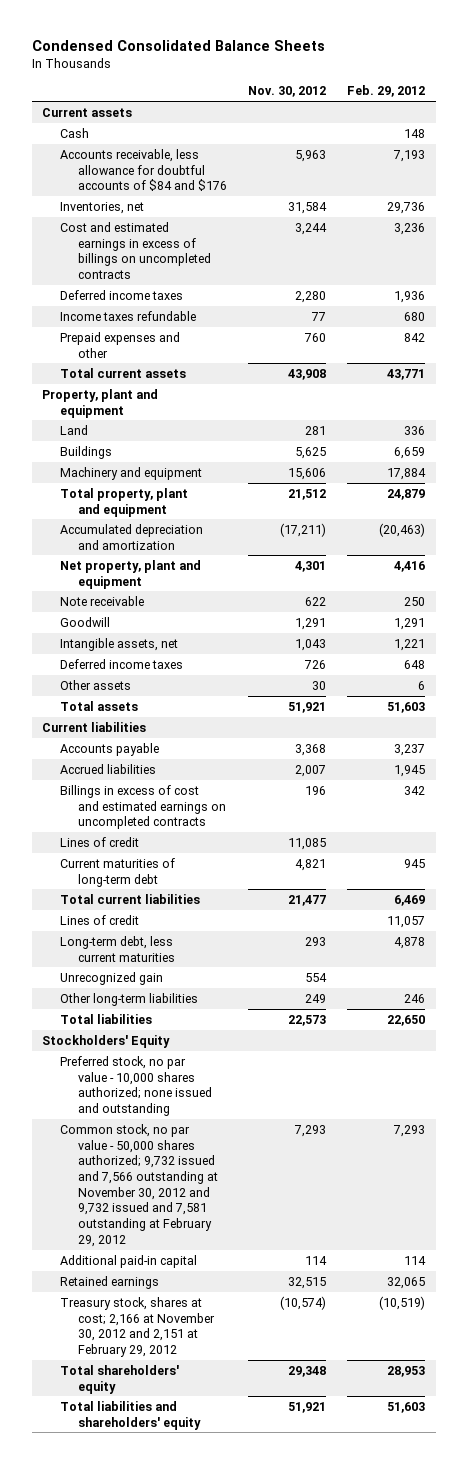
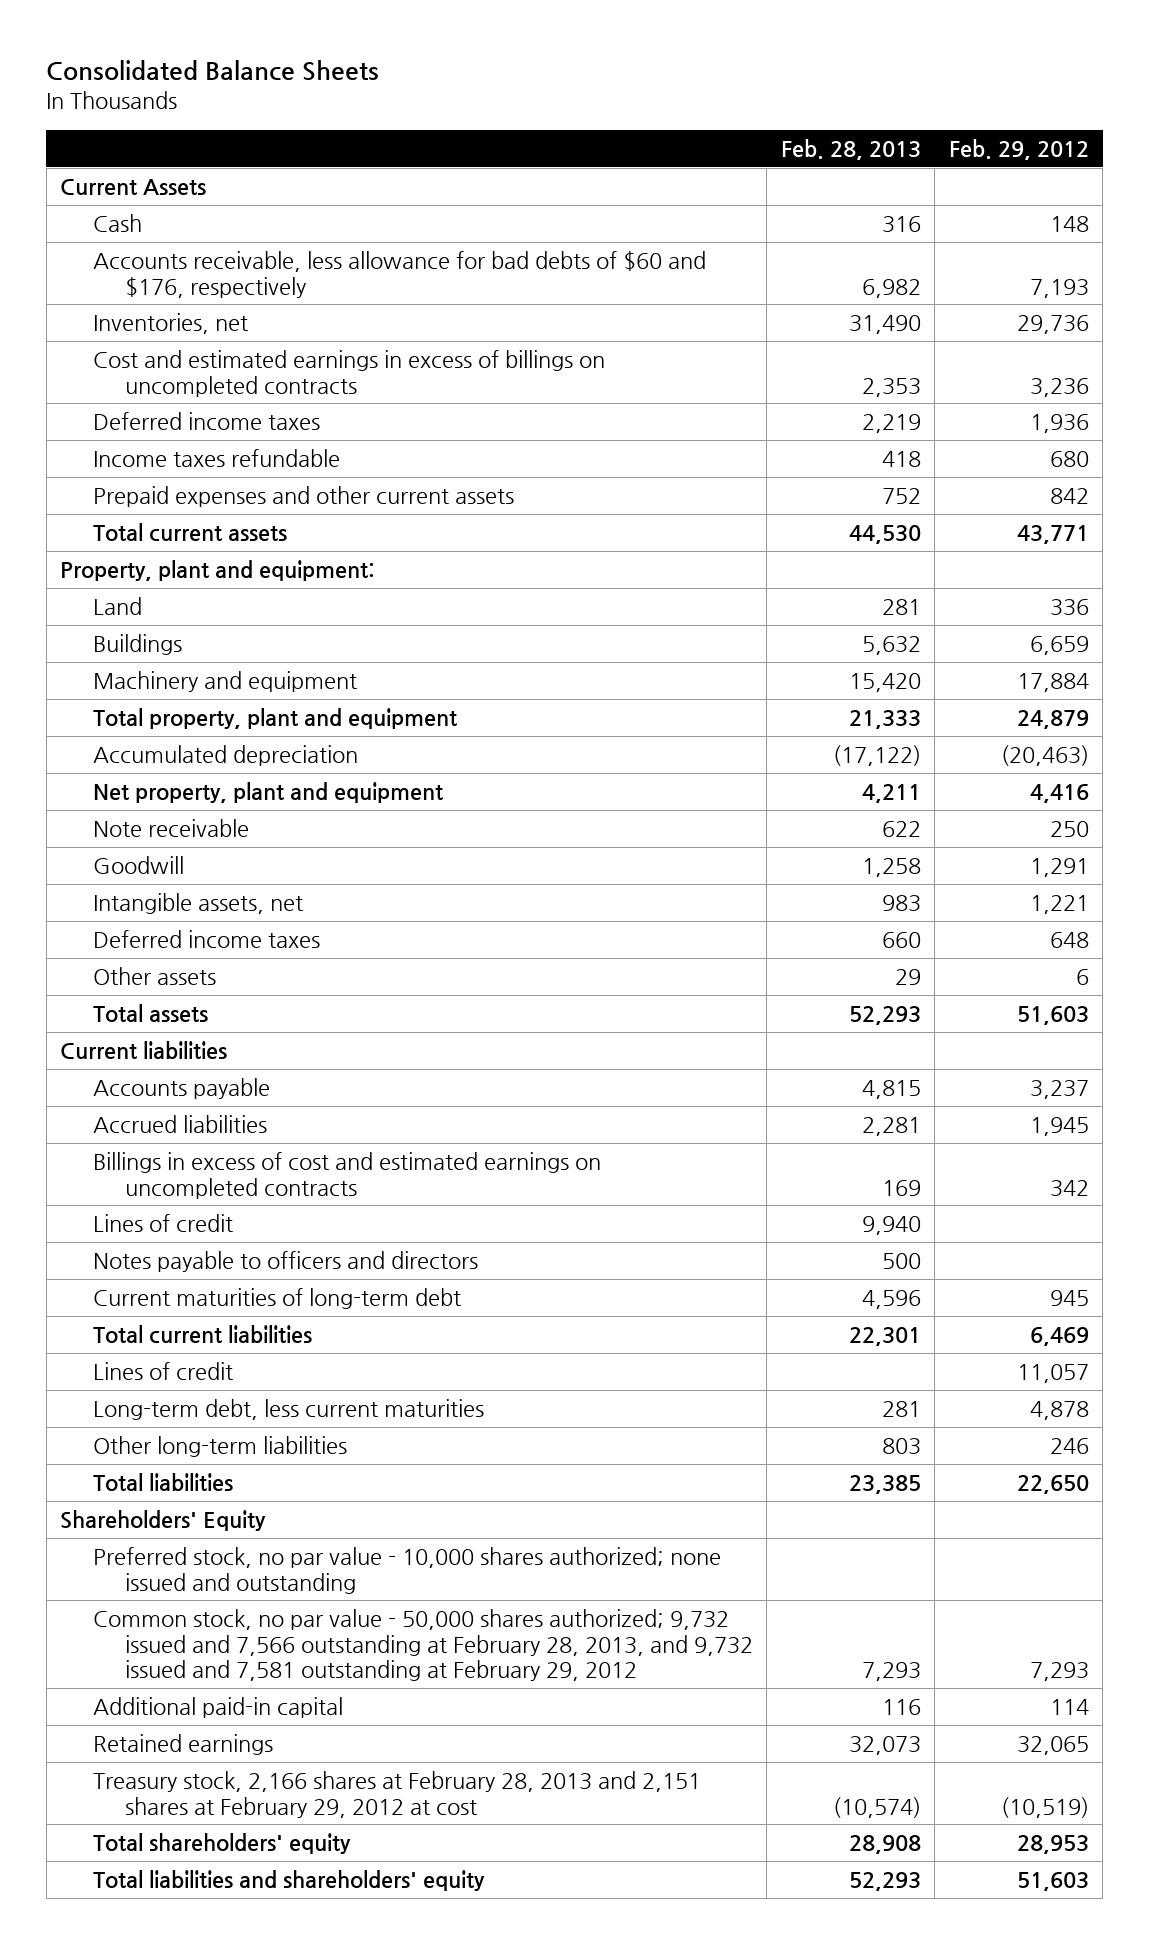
- Condensed Consolidated Balance Sheets
+ Consolidated Balance Sheets
- | Nov. 30, 2012 | Feb. 29, 2012
+ | Feb. 28, 2013 | Feb. 29, 2012
- Current assets
+ Current Assets
- Accounts receivable, less allowance for doubtful accounts of $84 and $176 | 5,963 | 7,193
+ Accounts receivable, less allowance for bad debts of $60 and $176, respectively | 6,982 | 7,193
- Prepaid expenses and other | 760 | 842
+ Prepaid expenses and other current assets | 752 | 842
- Property, plant and equipment
+ Property, plant and equipment:
- Accumulated depreciation and amortization | (17,211) | (20,463)
+ Accumulated depreciation | (17,122) | (20,463)
+ Notes payable to officers and directors | 500 |
- Unrecognized gain | 554 |
- Stockholders' Equity
+ Shareholders' Equity
- Common stock, no par value - 50,000 shares authorized; 9,732 issued and 7,566 outstanding at November 30, 2012 and 9,732 issued and 7,581 outstanding at February 29, 2012 | 7,293 | 7,293
+ Common stock, no par value - 50,000 shares authorized; 9,732 issued and 7,566 outstanding at February 28, 2013, and 9,732 issued and 7,581 outstanding at February 29, 2012 | 7,293 | 7,293
- Treasury stock, shares at cost; 2,166 at November 30, 2012 and 2,151 at February 29, 2012 | (10,574) | (10,519)
+ Treasury stock, 2,166 shares at February 28, 2013 and 2,151 shares at February 29, 2012 at cost | (10,574) | (10,519)

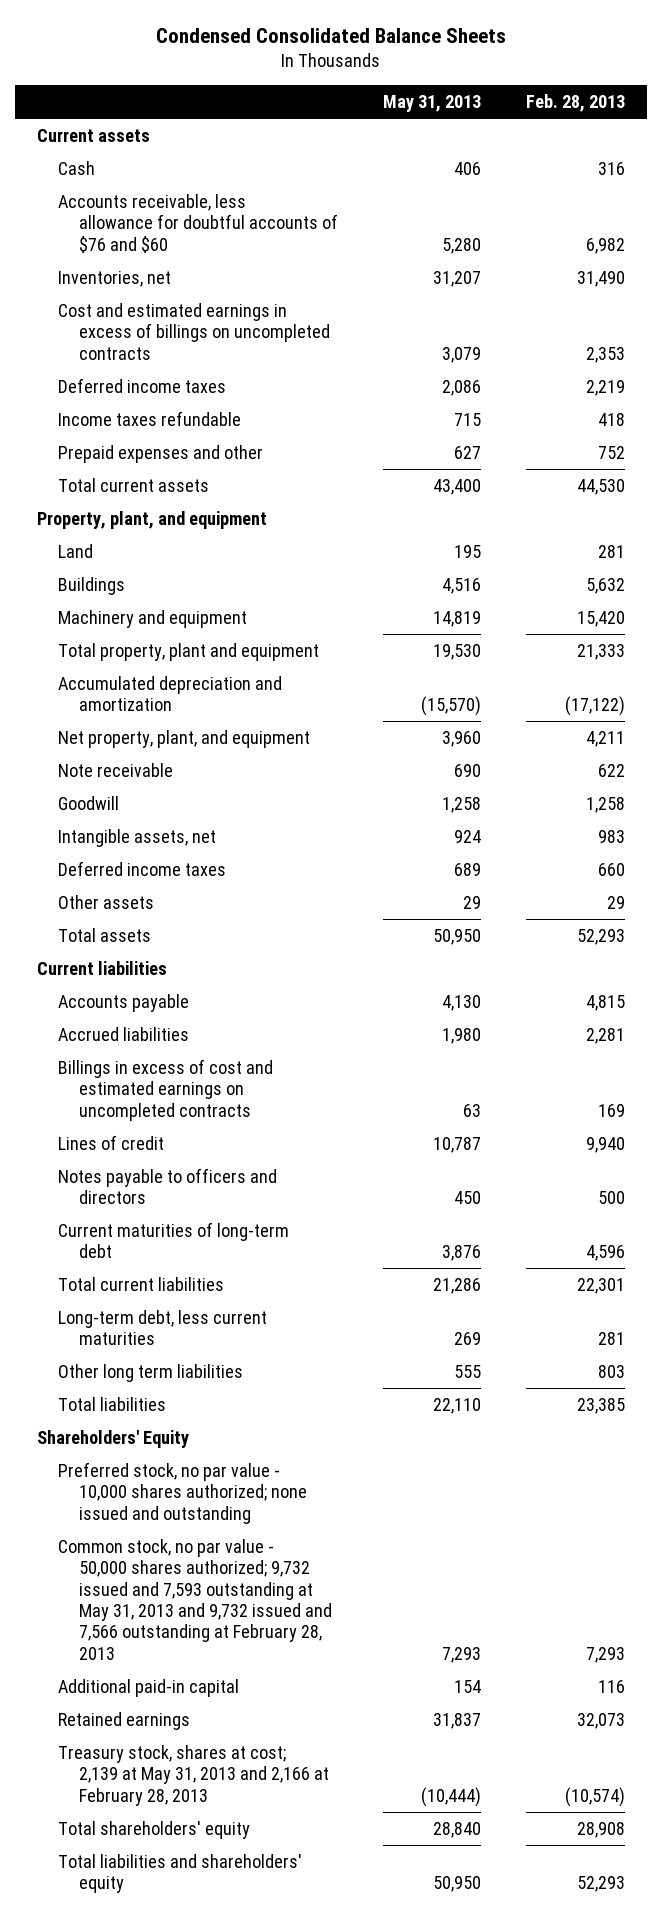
- Consolidated Balance Sheets
+ Condensed Consolidated Balance Sheets
- | Feb. 28, 2013 | Feb. 29, 2012
+ | May 31, 2013 | Feb. 28, 2013
- Current Assets
+ Current assets
- Accounts receivable, less allowance for bad debts of $60 and $176, respectively | 6,982 | 7,193
+ Accounts receivable, less allowance for doubtful accounts of $76 and $60 | 5,280 | 6,982
- Prepaid expenses and other current assets | 752 | 842
+ Prepaid expenses and other | 627 | 752
- Property, plant and equipment:
+ Property, plant, and equipment
- Accumulated depreciation | (17,122) | (20,463)
- Net property, plant and equipment | 4,211 | 4,416
+ Accumulated depreciation and amortization | (15,570) | (17,122)
+ Net property, plant, and equipment | 3,960 | 4,211
- Lines of credit | | 11,057
- Other long-term liabilities | 803 | 246
+ Other long term liabilities | 555 | 803
- Common stock, no par value - 50,000 shares authorized; 9,732 issued and 7,566 outstanding at February 28, 2013, and 9,732 issued and 7,581 outstanding at February 29, 2012 | 7,293 | 7,293
+ Common stock, no par value - 50,000 shares authorized; 9,732 issued and 7,593 outstanding at May 31, 2013 and 9,732 issued and 7,566 outstanding at February 28, 2013 | 7,293 | 7,293
- Treasury stock, 2,166 shares at February 28, 2013 and 2,151 shares at February 29, 2012 at cost | (10,574) | (10,519)
+ Treasury stock, shares at cost; 2,139 at May 31, 2013 and 2,166 at February 28, 2013 | (10,444) | (10,574)

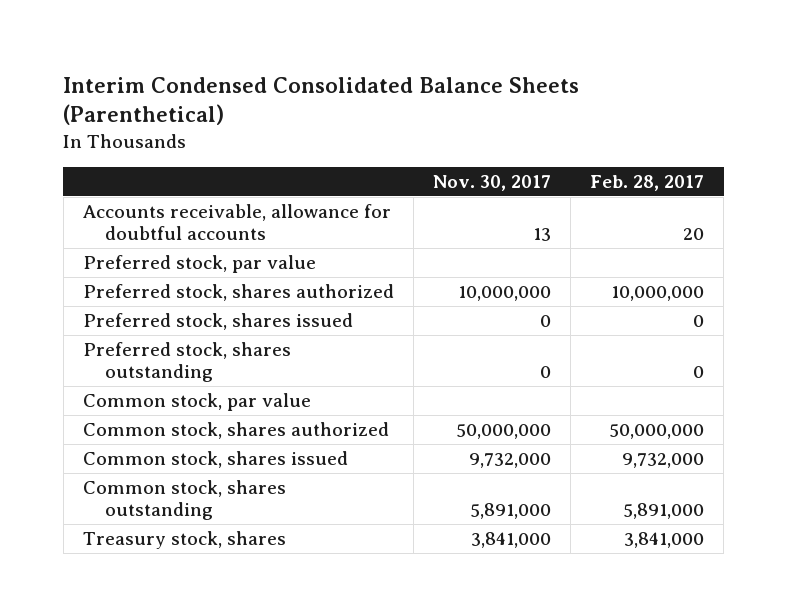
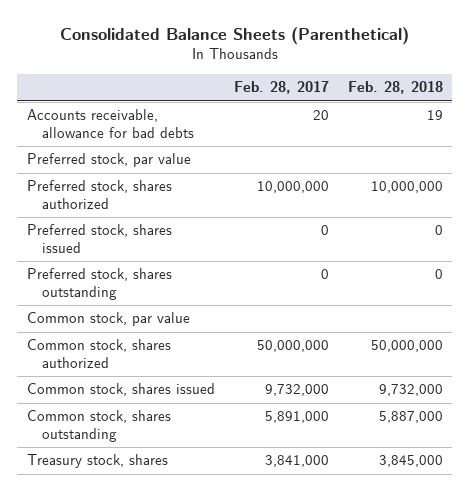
- Interim Condensed Consolidated Balance Sheets (Parenthetical)
+ Consolidated Balance Sheets (Parenthetical)
- | Nov. 30, 2017 | Feb. 28, 2017
+ | Feb. 28, 2017 | Feb. 28, 2018
- Accounts receivable, allowance for doubtful accounts | 13 | 20
+ Accounts receivable, allowance for bad debts | 20 | 19

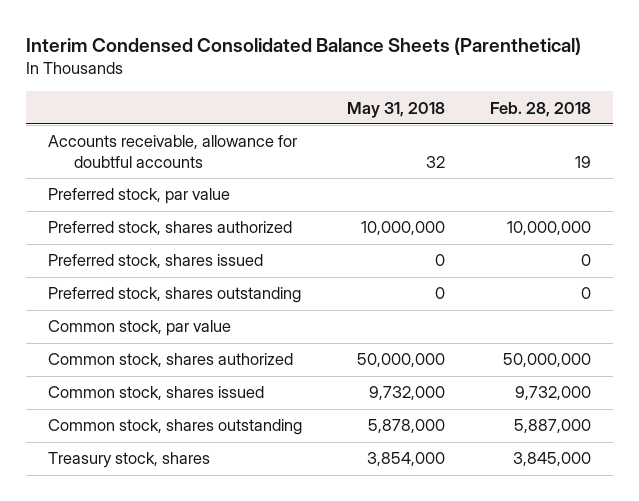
- Consolidated Balance Sheets (Parenthetical)
+ Interim Condensed Consolidated Balance Sheets (Parenthetical)
- | Feb. 28, 2017 | Feb. 28, 2018
+ | May 31, 2018 | Feb. 28, 2018
- Accounts receivable, allowance for bad debts | 20 | 19
+ Accounts receivable, allowance for doubtful accounts | 32 | 19

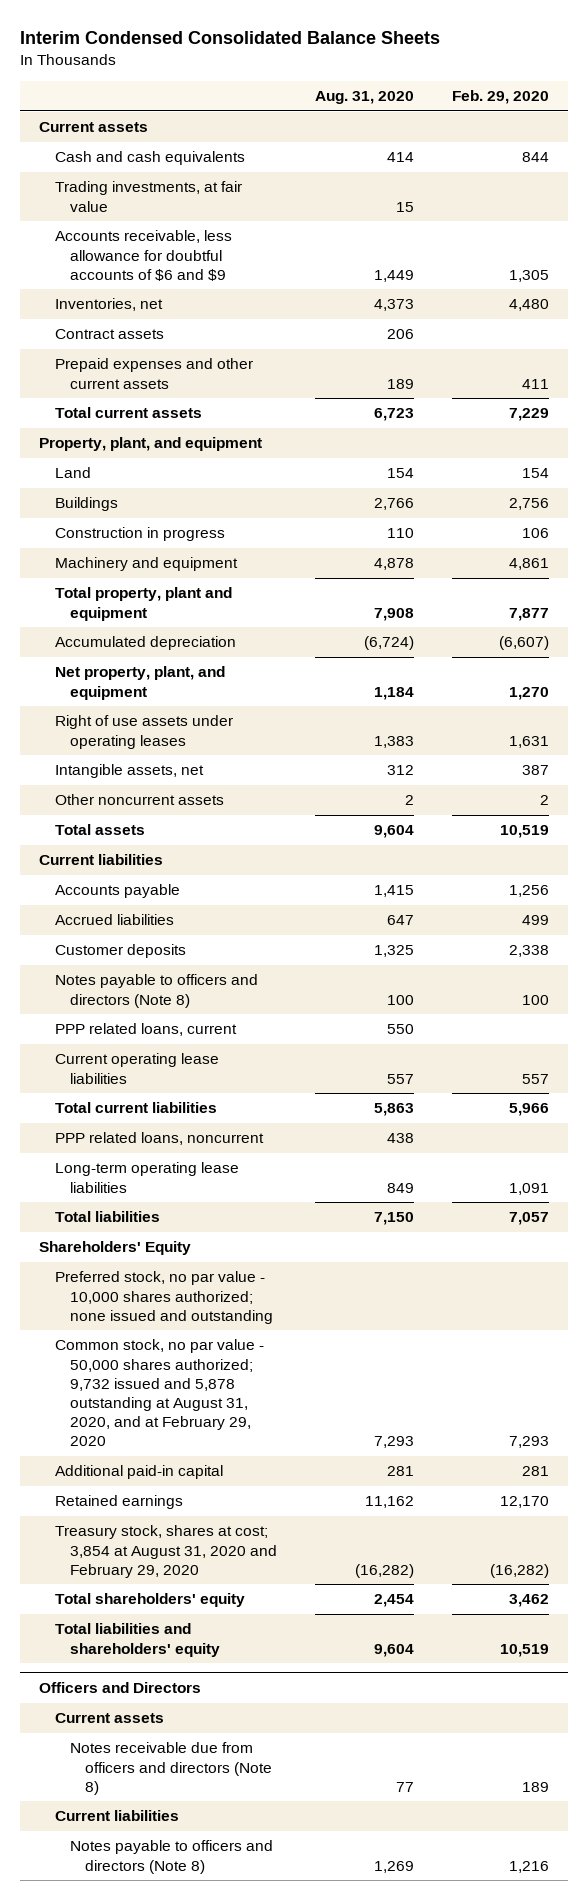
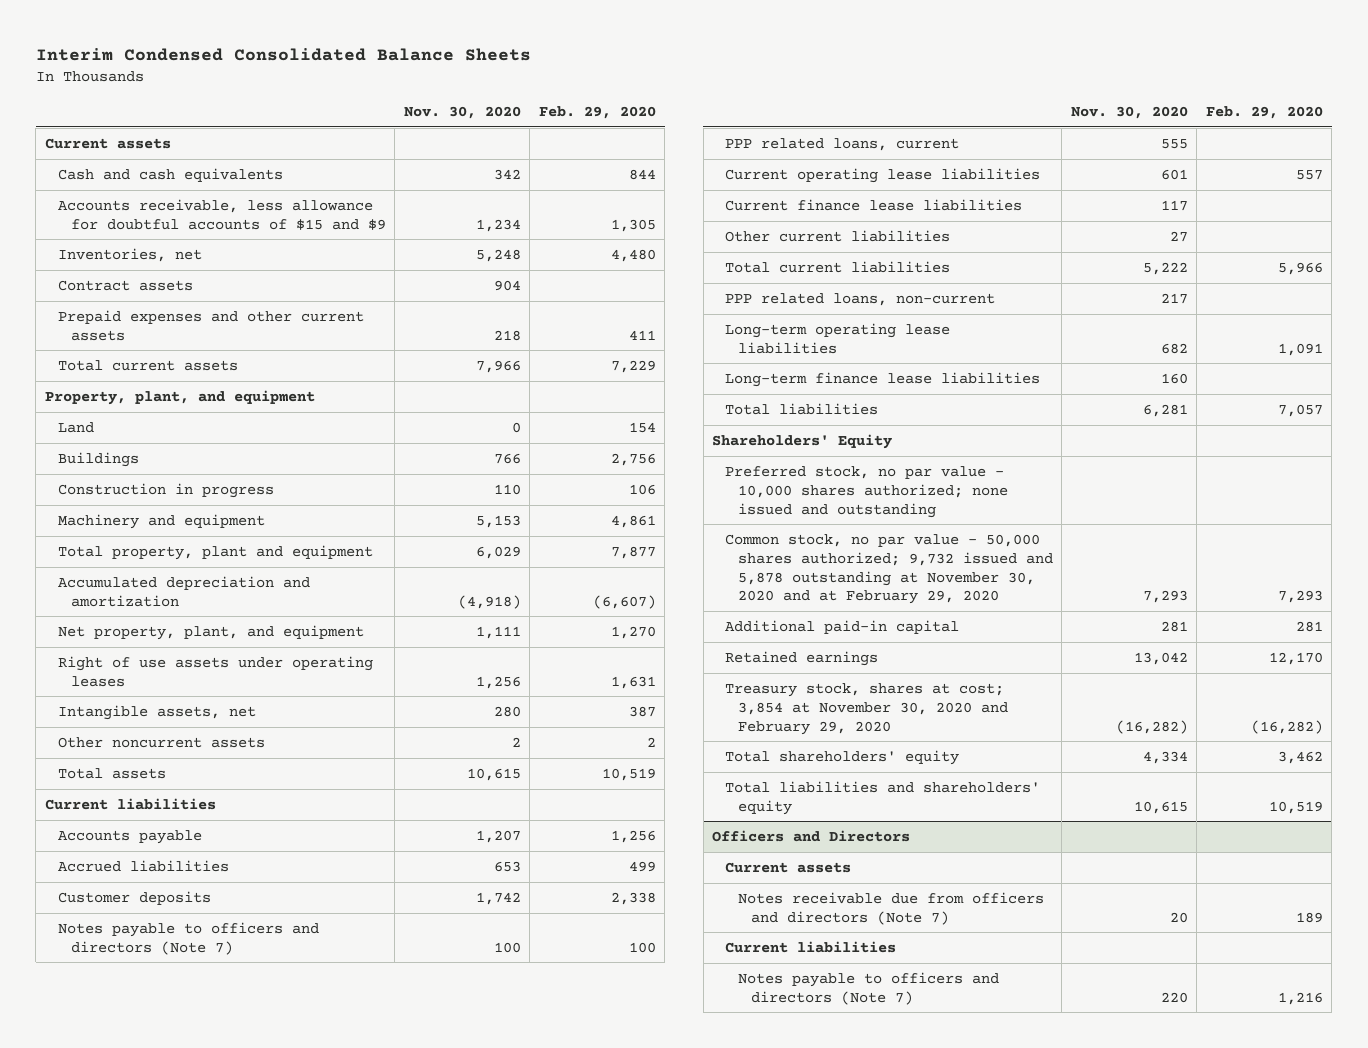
- | Aug. 31, 2020 | Feb. 29, 2020
+ | Nov. 30, 2020 | Feb. 29, 2020
- Trading investments, at fair value | 15 |
- Accounts receivable, less allowance for doubtful accounts of $6 and $9 | 1,449 | 1,305
+ Accounts receivable, less allowance for doubtful accounts of $15 and $9 | 1,234 | 1,305
- Accumulated depreciation | (6,724) | (6,607)
+ Accumulated depreciation and amortization | (4,918) | (6,607)
- Notes payable to officers and directors (Note 8) | 100 | 100
+ Notes payable to officers and directors (Note 7) | 100 | 100
+ Current finance lease liabilities | 117 |
+ Other current liabilities | 27 |
- PPP related loans, noncurrent | 438 |
+ PPP related loans, non-current | 217 |
+ Long-term finance lease liabilities | 160 |
- Common stock, no par value - 50,000 shares authorized; 9,732 issued and 5,878 outstanding at August 31, 2020, and at February 29, 2020 | 7,293 | 7,293
+ Common stock, no par value - 50,000 shares authorized; 9,732 issued and 5,878 outstanding at November 30, 2020 and at February 29, 2020 | 7,293 | 7,293
- Treasury stock, shares at cost; 3,854 at August 31, 2020 and February 29, 2020 | (16,282) | (16,282)
+ Treasury stock, shares at cost; 3,854 at November 30, 2020 and February 29, 2020 | (16,282) | (16,282)
@ Officers and Directors
- Notes receivable due from officers and directors (Note 8) | 77 | 189
+ Notes receivable due from officers and directors (Note 7) | 20 | 189
- Notes payable to officers and directors (Note 8) | 1,269 | 1,216
+ Notes payable to officers and directors (Note 7) | 220 | 1,216

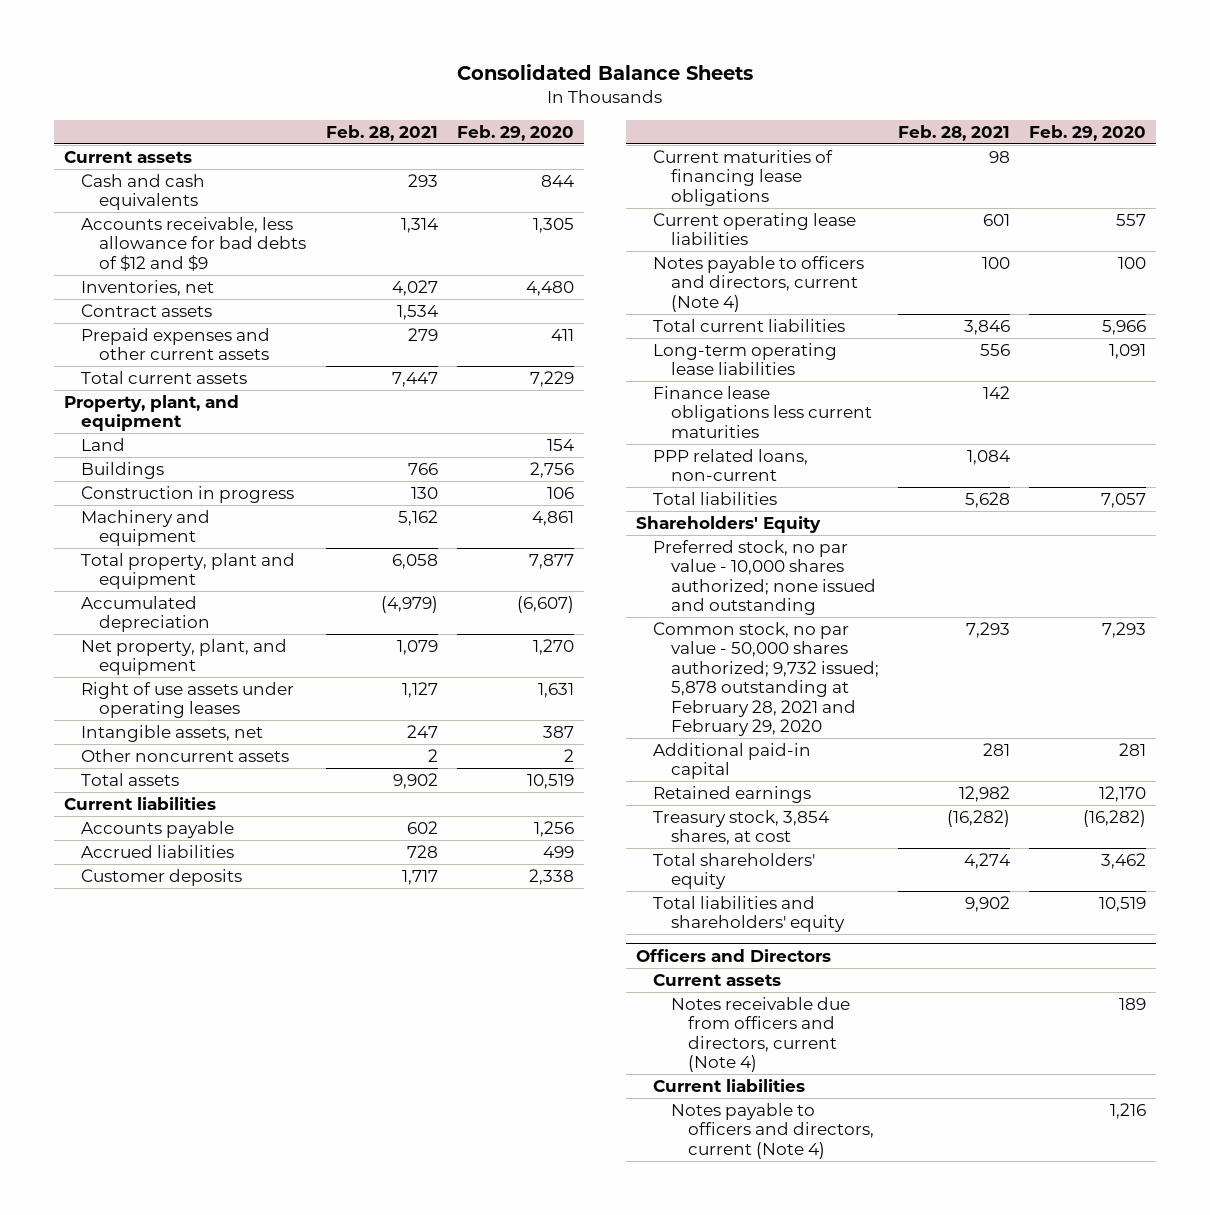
- Interim Condensed Consolidated Balance Sheets
+ Consolidated Balance Sheets
- | Nov. 30, 2020 | Feb. 29, 2020
+ | Feb. 28, 2021 | Feb. 29, 2020
- Accounts receivable, less allowance for doubtful accounts of $15 and $9 | 1,234 | 1,305
+ Accounts receivable, less allowance for bad debts of $12 and $9 | 1,314 | 1,305
- Accumulated depreciation and amortization | (4,918) | (6,607)
+ Accumulated depreciation | (4,979) | (6,607)
- Notes payable to officers and directors (Note 7) | 100 | 100
- PPP related loans, current | 555 |
+ Current maturities of financing lease obligations | 98 |
- Current finance lease liabilities | 117 |
- Other current liabilities | 27 |
+ Notes payable to officers and directors, current (Note 4) | 100 | 100
- Long-term finance lease liabilities | 160 |
+ Finance lease obligations less current maturities | 142 |
moved down: PPP related loans, non-current | 1,084 |
- Common stock, no par value - 50,000 shares authorized; 9,732 issued and 5,878 outstanding at November 30, 2020 and at February 29, 2020 | 7,293 | 7,293
+ Common stock, no par value - 50,000 shares authorized; 9,732 issued; 5,878 outstanding at February 28, 2021 and February 29, 2020 | 7,293 | 7,293
- Treasury stock, shares at cost; 3,854 at November 30, 2020 and February 29, 2020 | (16,282) | (16,282)
+ Treasury stock, 3,854 shares, at cost | (16,282) | (16,282)
@ Officers and Directors
- Notes receivable due from officers and directors (Note 7) | 20 | 189
+ Notes receivable due from officers and directors, current (Note 4) | | 189
- Notes payable to officers and directors (Note 7) | 220 | 1,216
+ Notes payable to officers and directors, current (Note 4) | | 1,216

